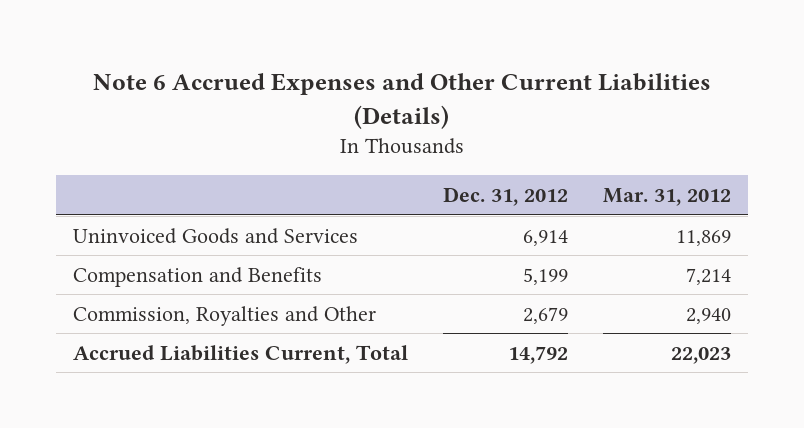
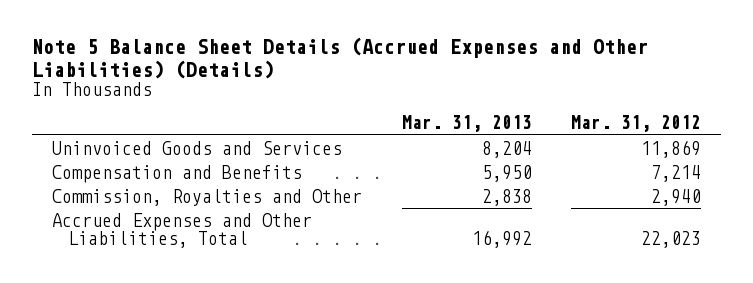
- Note 6 Accrued Expenses and Other Current Liabilities (Details)
+ Note 5 Balance Sheet Details (Accrued Expenses and Other Liabilities) (Details)
- | Dec. 31, 2012 | Mar. 31, 2012
+ | Mar. 31, 2013 | Mar. 31, 2012
- Accrued Liabilities Current, Total | 14,792 | 22,023
+ Accrued Expenses and Other Liabilities, Total | 16,992 | 22,023

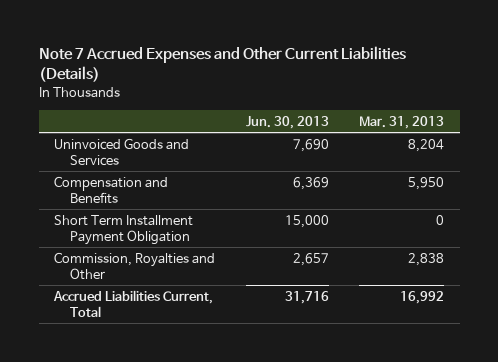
- Note 5 Balance Sheet Details (Accrued Expenses and Other Liabilities) (Details)
+ Note 7 Accrued Expenses and Other Current Liabilities (Details)
- | Mar. 31, 2013 | Mar. 31, 2012
+ | Jun. 30, 2013 | Mar. 31, 2013
+ Short Term Installment Payment Obligation | 15,000 | 0
- Accrued Expenses and Other Liabilities, Total | 16,992 | 22,023
+ Accrued Liabilities Current, Total | 31,716 | 16,992

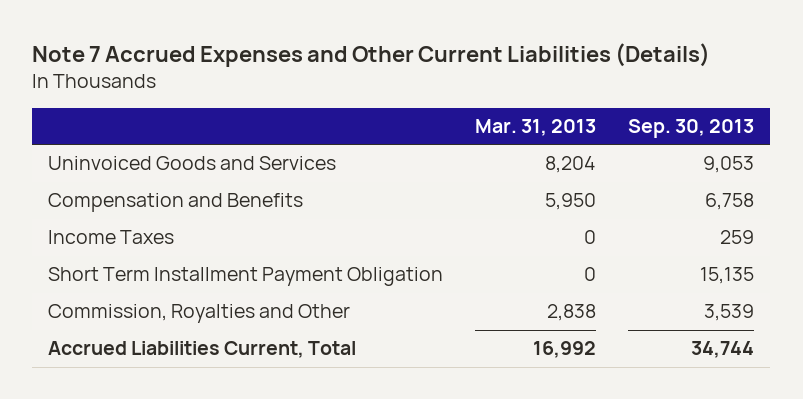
- | Jun. 30, 2013 | Mar. 31, 2013
+ | Mar. 31, 2013 | Sep. 30, 2013
+ Income Taxes | 0 | 259

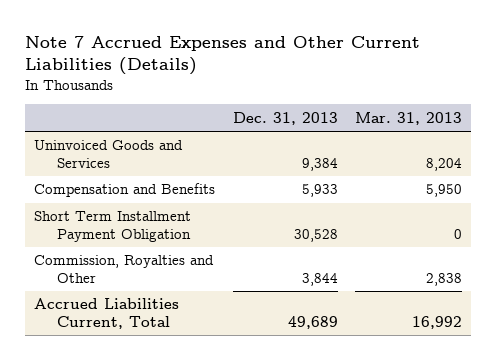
- | Mar. 31, 2013 | Sep. 30, 2013
+ | Dec. 31, 2013 | Mar. 31, 2013
- Income Taxes | 0 | 259

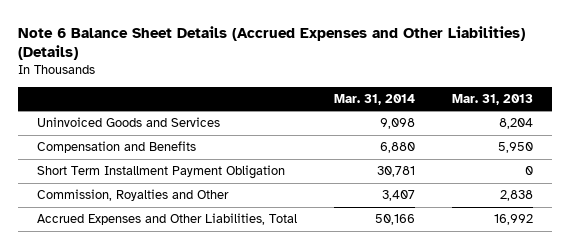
- Note 7 Accrued Expenses and Other Current Liabilities (Details)
+ Note 6 Balance Sheet Details (Accrued Expenses and Other Liabilities) (Details)
- | Dec. 31, 2013 | Mar. 31, 2013
+ | Mar. 31, 2014 | Mar. 31, 2013
- Accrued Liabilities Current, Total | 49,689 | 16,992
+ Accrued Expenses and Other Liabilities, Total | 50,166 | 16,992

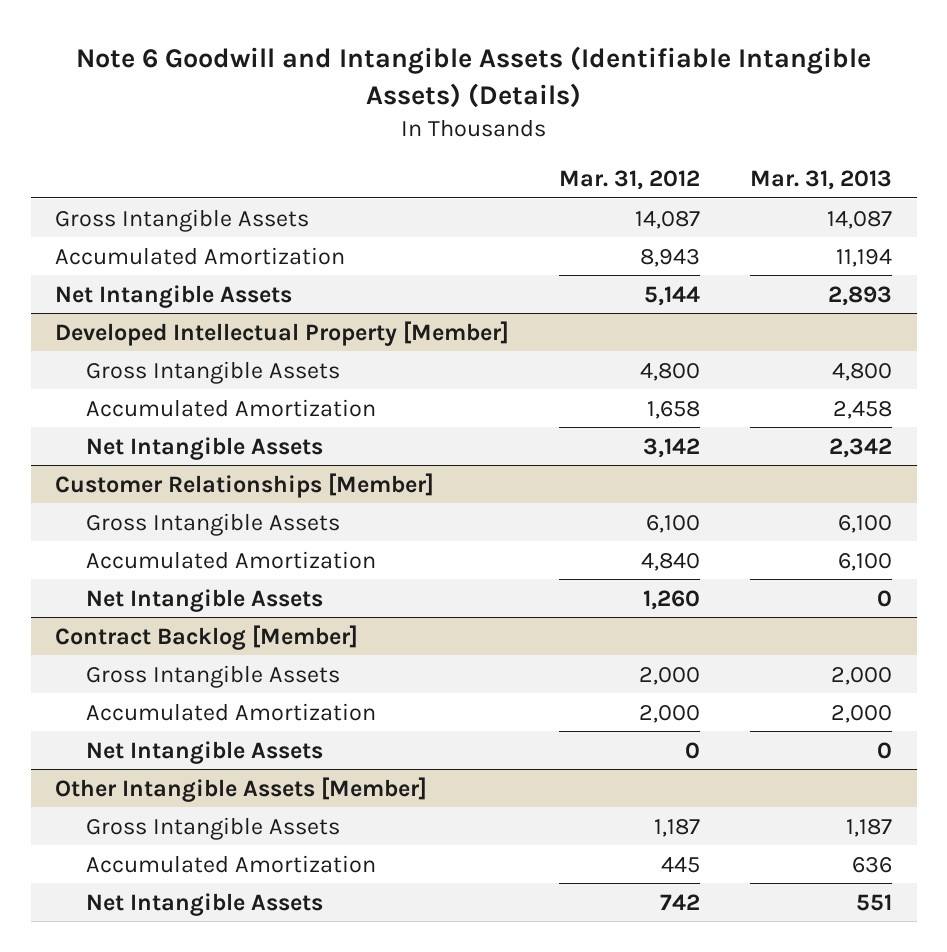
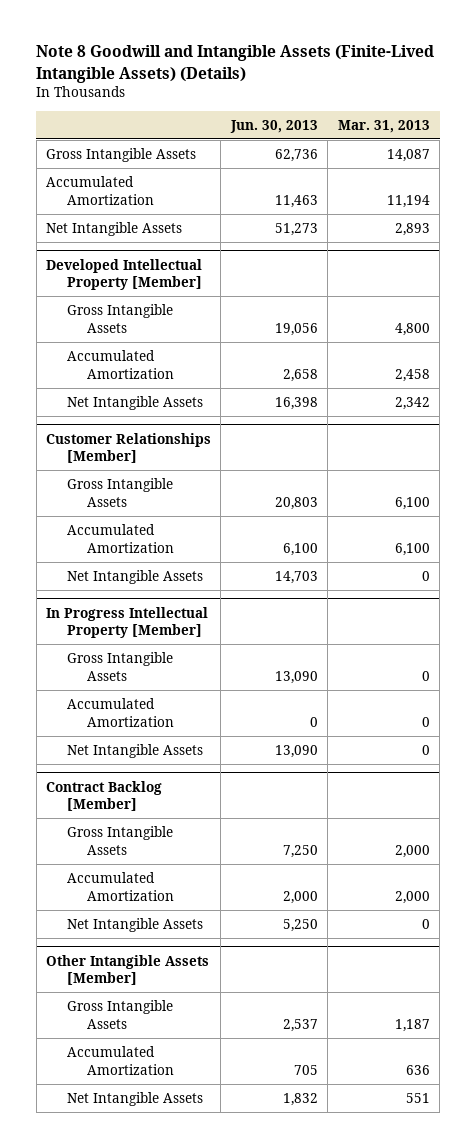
- Note 6 Goodwill and Intangible Assets (Identifiable Intangible Assets) (Details)
+ Note 8 Goodwill and Intangible Assets (Finite-Lived Intangible Assets) (Details)
- | Mar. 31, 2012 | Mar. 31, 2013
+ | Jun. 30, 2013 | Mar. 31, 2013
+ In Progress Intellectual Property [Member]
+ Gross Intangible Assets | 13,090 | 0
+ Accumulated Amortization | 0 | 0
+ Net Intangible Assets | 13,090 | 0

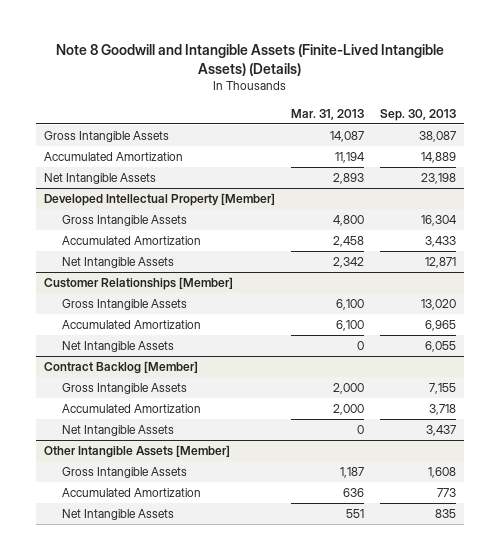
- | Jun. 30, 2013 | Mar. 31, 2013
+ | Mar. 31, 2013 | Sep. 30, 2013
- In Progress Intellectual Property [Member]
- Gross Intangible Assets | 13,090 | 0
- Accumulated Amortization | 0 | 0
- Net Intangible Assets | 13,090 | 0

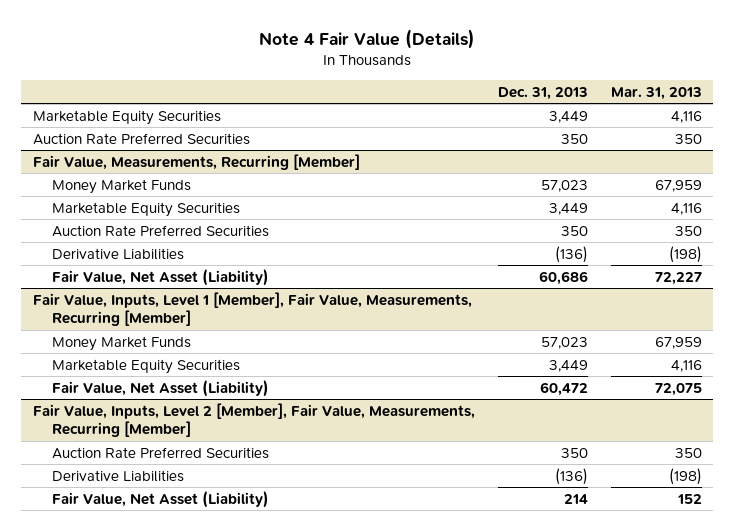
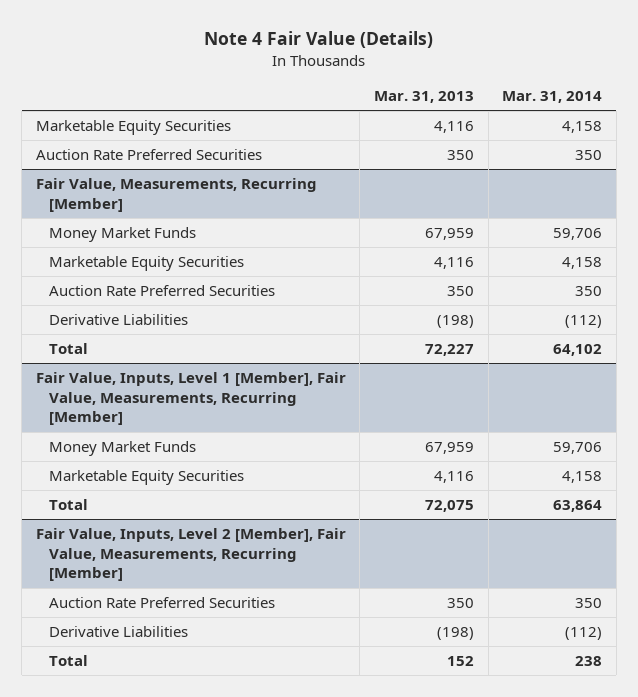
- | Dec. 31, 2013 | Mar. 31, 2013
+ | Mar. 31, 2013 | Mar. 31, 2014
@ Fair Value, Measurements, Recurring [Member]
- Fair Value, Net Asset (Liability) | 60,686 | 72,227
+ Total | 72,227 | 64,102
@ Fair Value, Inputs, Level 1 [Member], Fair Value, Measurements, Recurring [Member]
- Fair Value, Net Asset (Liability) | 60,472 | 72,075
+ Total | 72,075 | 63,864
@ Fair Value, Inputs, Level 2 [Member], Fair Value, Measurements, Recurring [Member]
- Fair Value, Net Asset (Liability) | 214 | 152
+ Total | 152 | 238

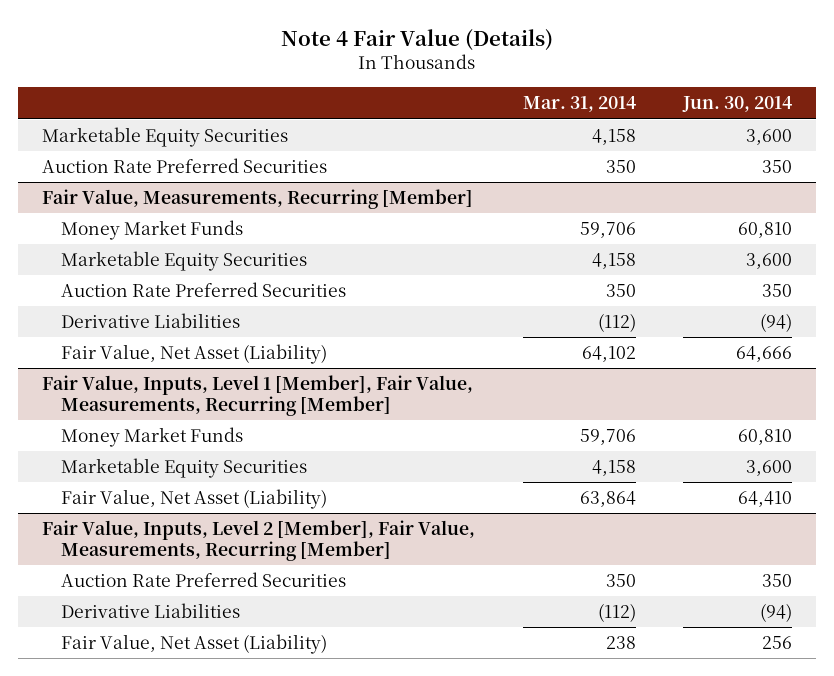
- | Mar. 31, 2013 | Mar. 31, 2014
+ | Mar. 31, 2014 | Jun. 30, 2014
@ Fair Value, Measurements, Recurring [Member]
- Total | 72,227 | 64,102
+ Fair Value, Net Asset (Liability) | 64,102 | 64,666
@ Fair Value, Inputs, Level 1 [Member], Fair Value, Measurements, Recurring [Member]
- Total | 72,075 | 63,864
+ Fair Value, Net Asset (Liability) | 63,864 | 64,410
@ Fair Value, Inputs, Level 2 [Member], Fair Value, Measurements, Recurring [Member]
- Total | 152 | 238
+ Fair Value, Net Asset (Liability) | 238 | 256

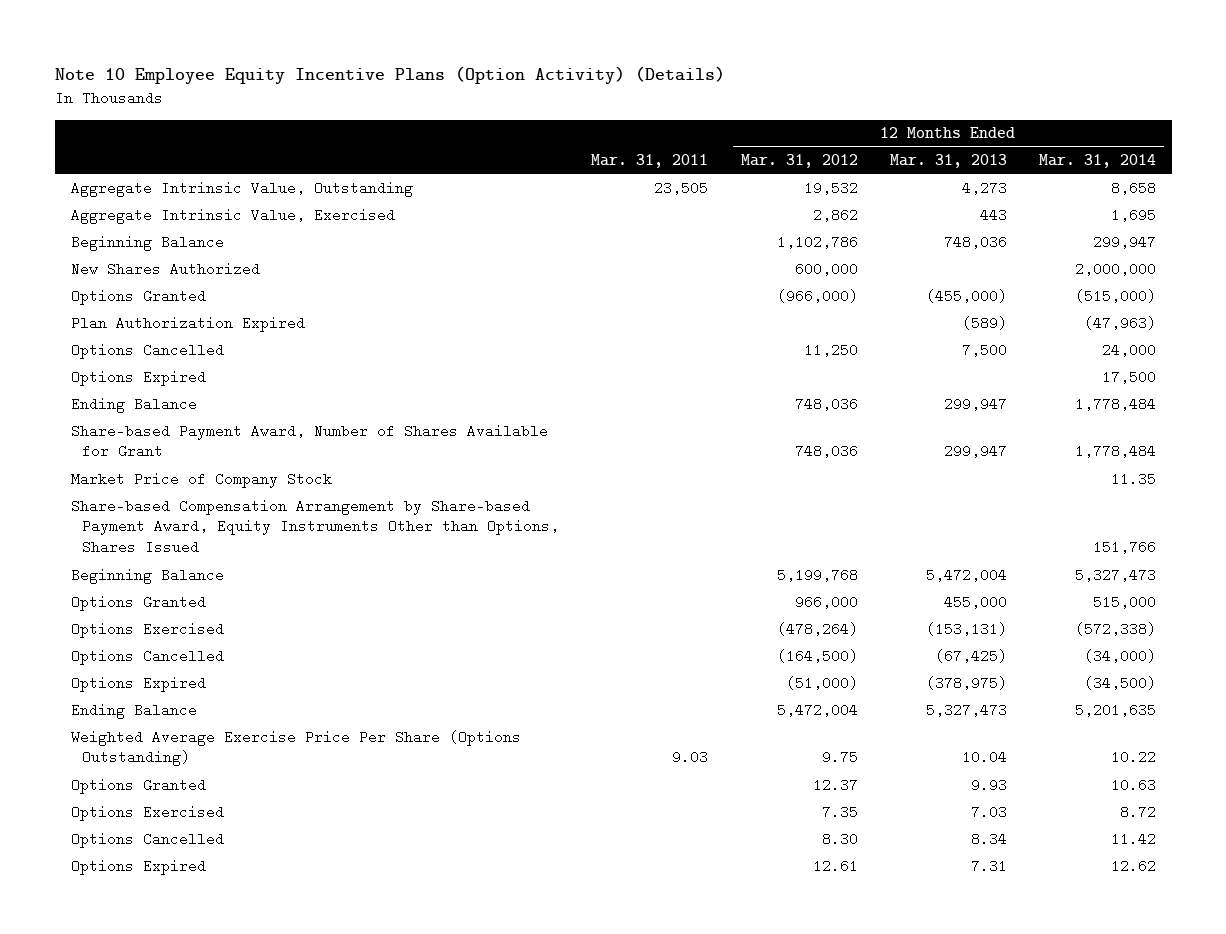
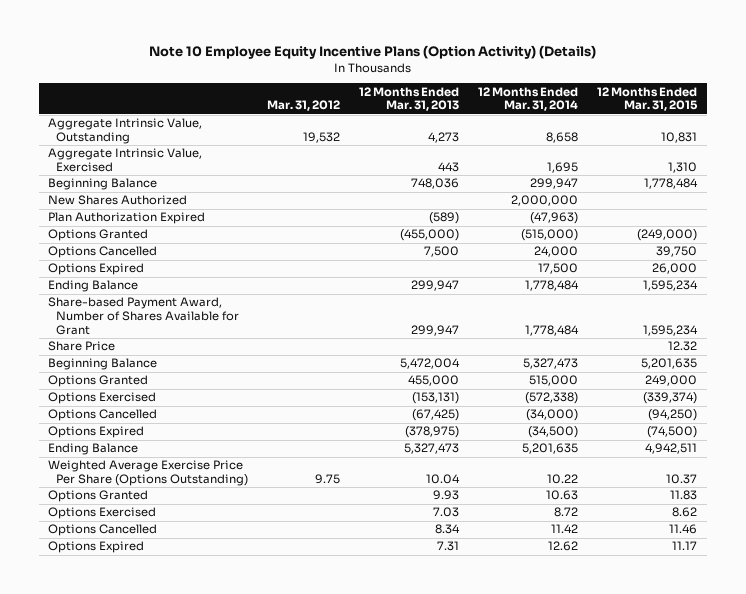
- | Mar. 31, 2011 | 12 Months Ended Mar. 31, 2012 | 12 Months Ended Mar. 31, 2013 | 12 Months Ended Mar. 31, 2014
+ | Mar. 31, 2012 | 12 Months Ended Mar. 31, 2013 | 12 Months Ended Mar. 31, 2014 | 12 Months Ended Mar. 31, 2015
moved down: Options Granted | | (455,000) | (515,000) | (249,000)
- Market Price of Company Stock | | | | 11.35
- Share-based Compensation Arrangement by Share-based Payment Award, Equity Instruments Other than Options, Shares Issued | | | | 151,766
+ Share Price | | | | 12.32

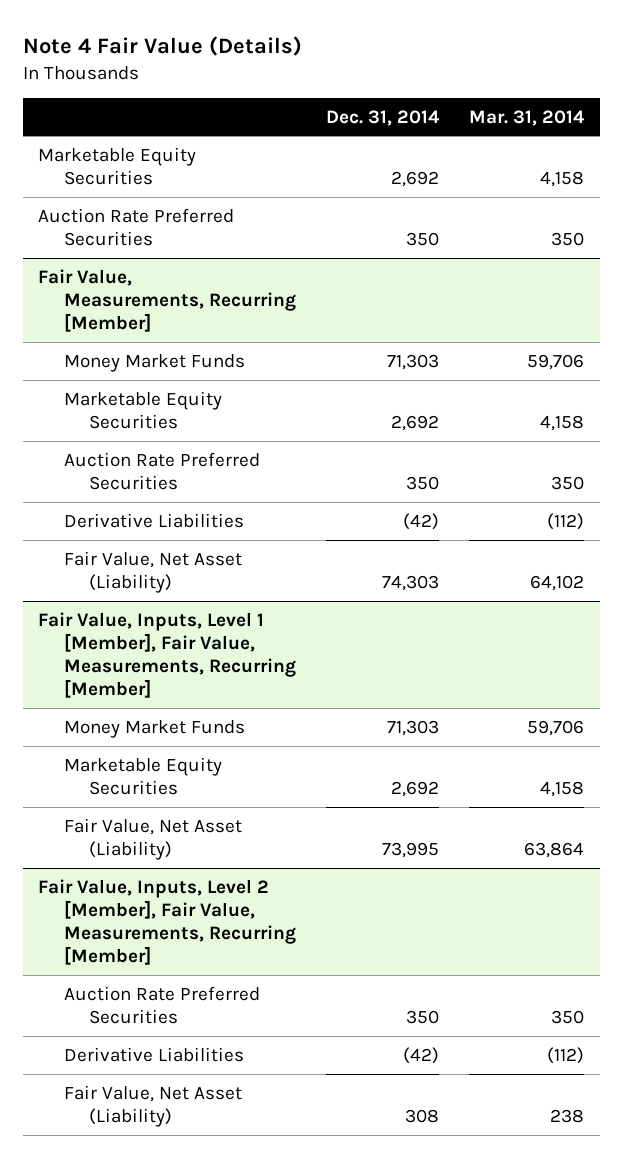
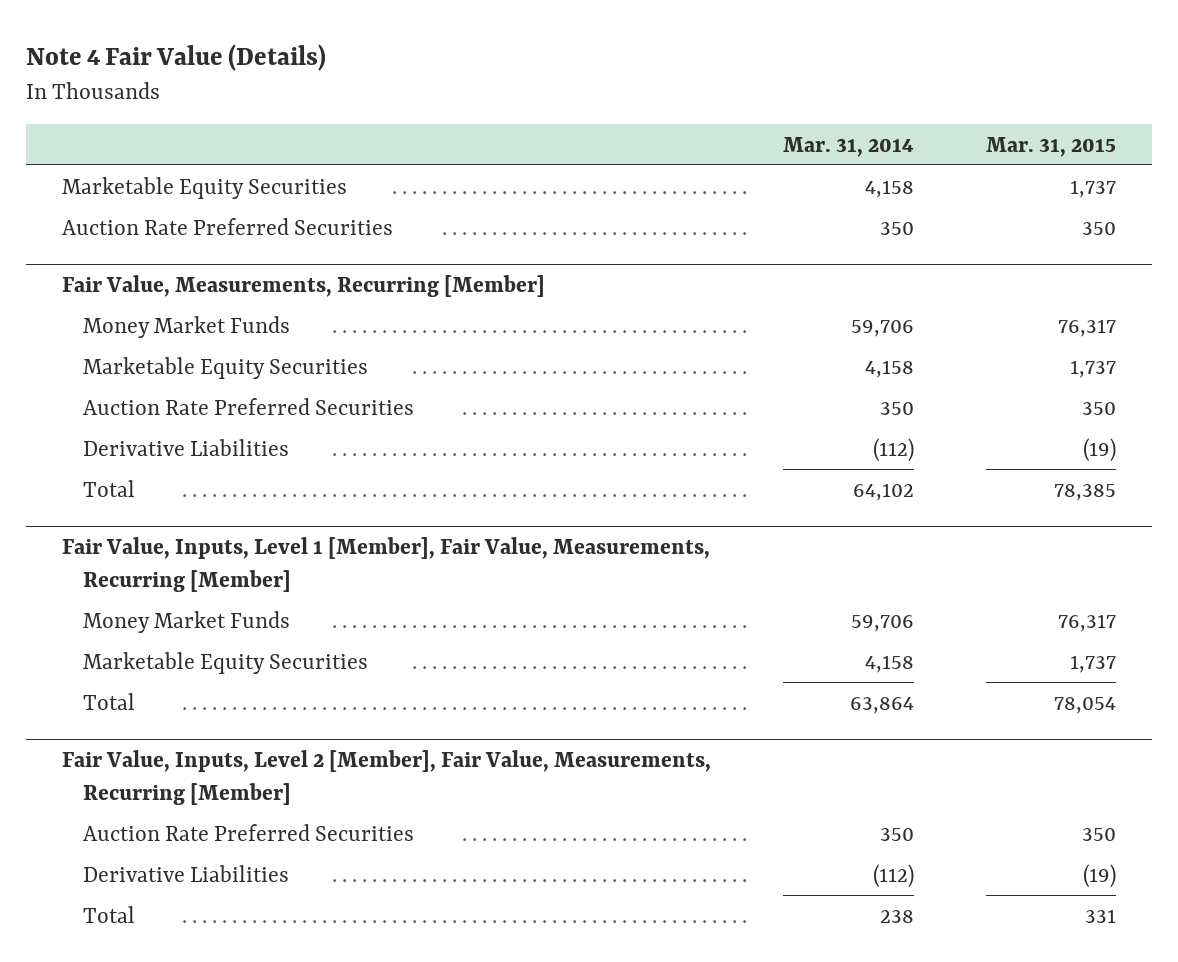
- | Dec. 31, 2014 | Mar. 31, 2014
+ | Mar. 31, 2014 | Mar. 31, 2015
@ Fair Value, Measurements, Recurring [Member]
- Fair Value, Net Asset (Liability) | 74,303 | 64,102
+ Total | 64,102 | 78,385
@ Fair Value, Inputs, Level 1 [Member], Fair Value, Measurements, Recurring [Member]
- Fair Value, Net Asset (Liability) | 73,995 | 63,864
+ Total | 63,864 | 78,054
@ Fair Value, Inputs, Level 2 [Member], Fair Value, Measurements, Recurring [Member]
- Fair Value, Net Asset (Liability) | 308 | 238
+ Total | 238 | 331

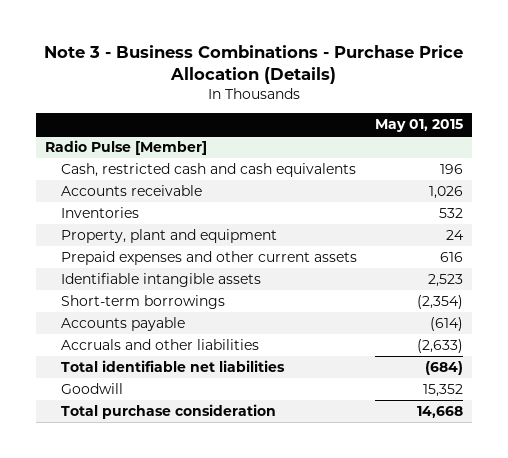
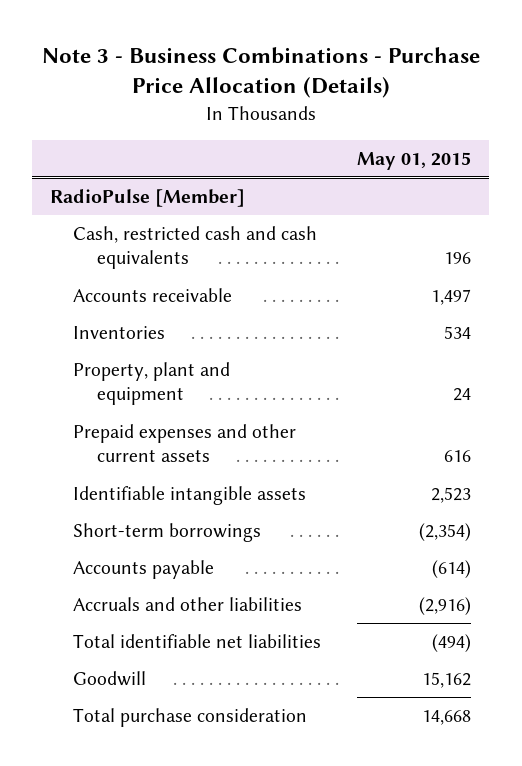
- Radio Pulse [Member]
+ RadioPulse [Member]
- Accounts receivable | 1,026
- Inventories | 532
+ Accounts receivable | 1,497
+ Inventories | 534
- Accruals and other liabilities | (2,633)
- Total identifiable net liabilities | (684)
- Goodwill | 15,352
+ Accruals and other liabilities | (2,916)
+ Total identifiable net liabilities | (494)
+ Goodwill | 15,162

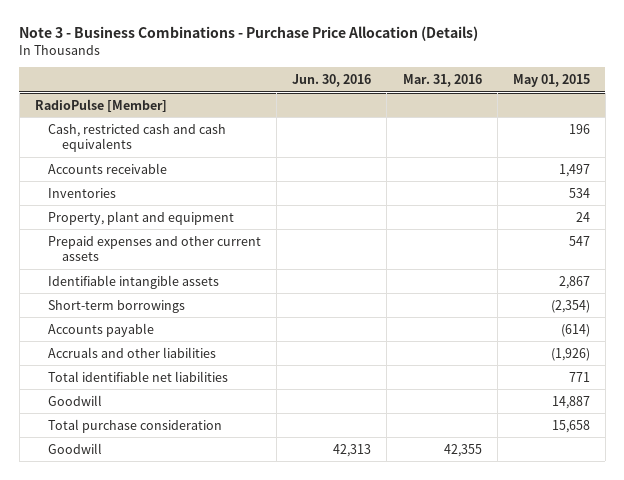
- | May 01, 2015
+ | Jun. 30, 2016 | Mar. 31, 2016 | May 01, 2015
@ RadioPulse [Member]
- Prepaid expenses and other current assets | 616
- Identifiable intangible assets | 2,523
+ Prepaid expenses and other current assets | | | 547
+ Identifiable intangible assets | | | 2,867
- Accruals and other liabilities | (2,916)
- Total identifiable net liabilities | (494)
- Goodwill | 15,162
- Total purchase consideration | 14,668
+ Accruals and other liabilities | | | (1,926)
+ Total identifiable net liabilities | | | 771
+ Goodwill | | | 14,887
+ Total purchase consideration | | | 15,658
+ Goodwill | 42,313 | 42,355 |

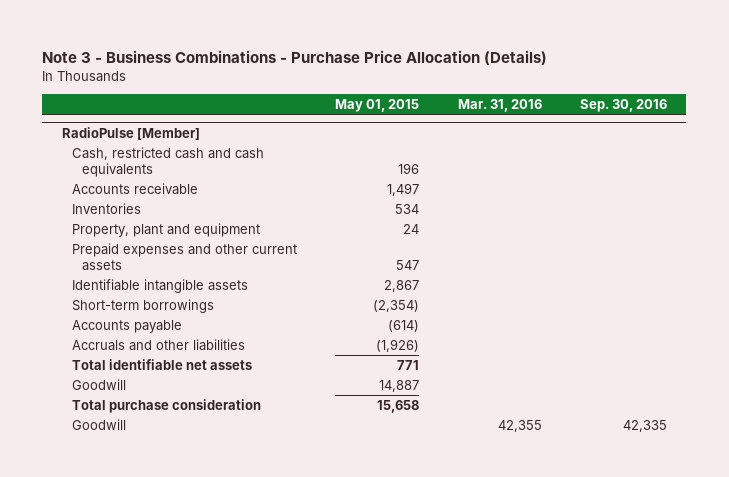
- | Jun. 30, 2016 | Mar. 31, 2016 | May 01, 2015
+ | May 01, 2015 | Mar. 31, 2016 | Sep. 30, 2016
@ RadioPulse [Member]
- Total identifiable net liabilities | | | 771
+ Total identifiable net assets | 771 | |

